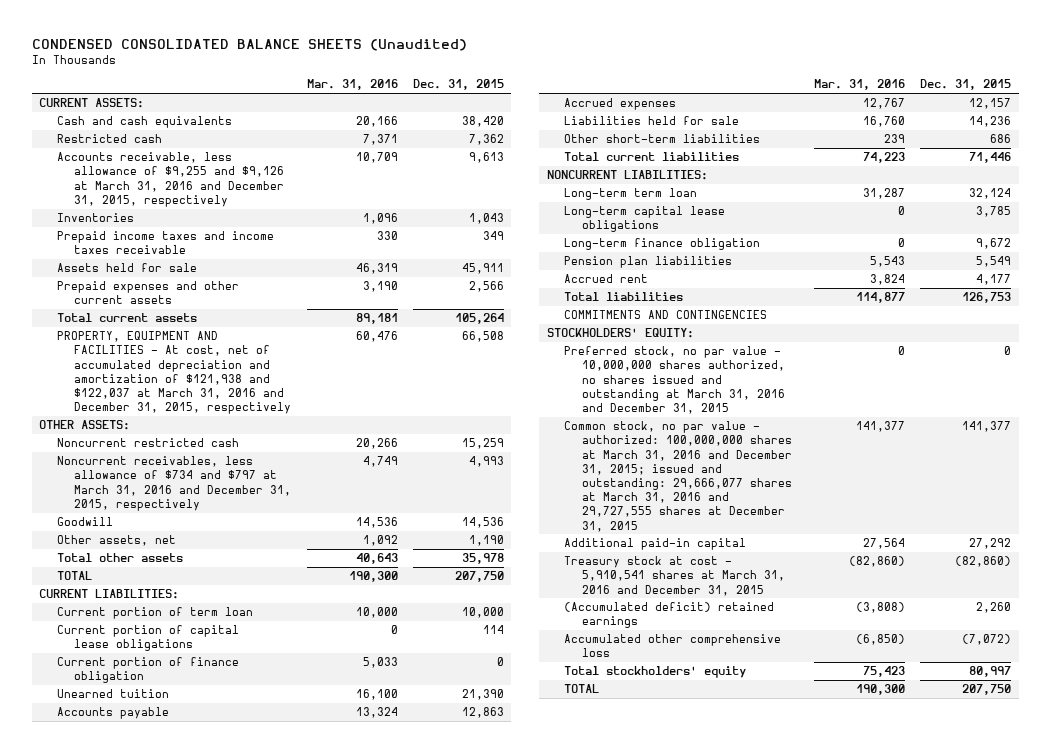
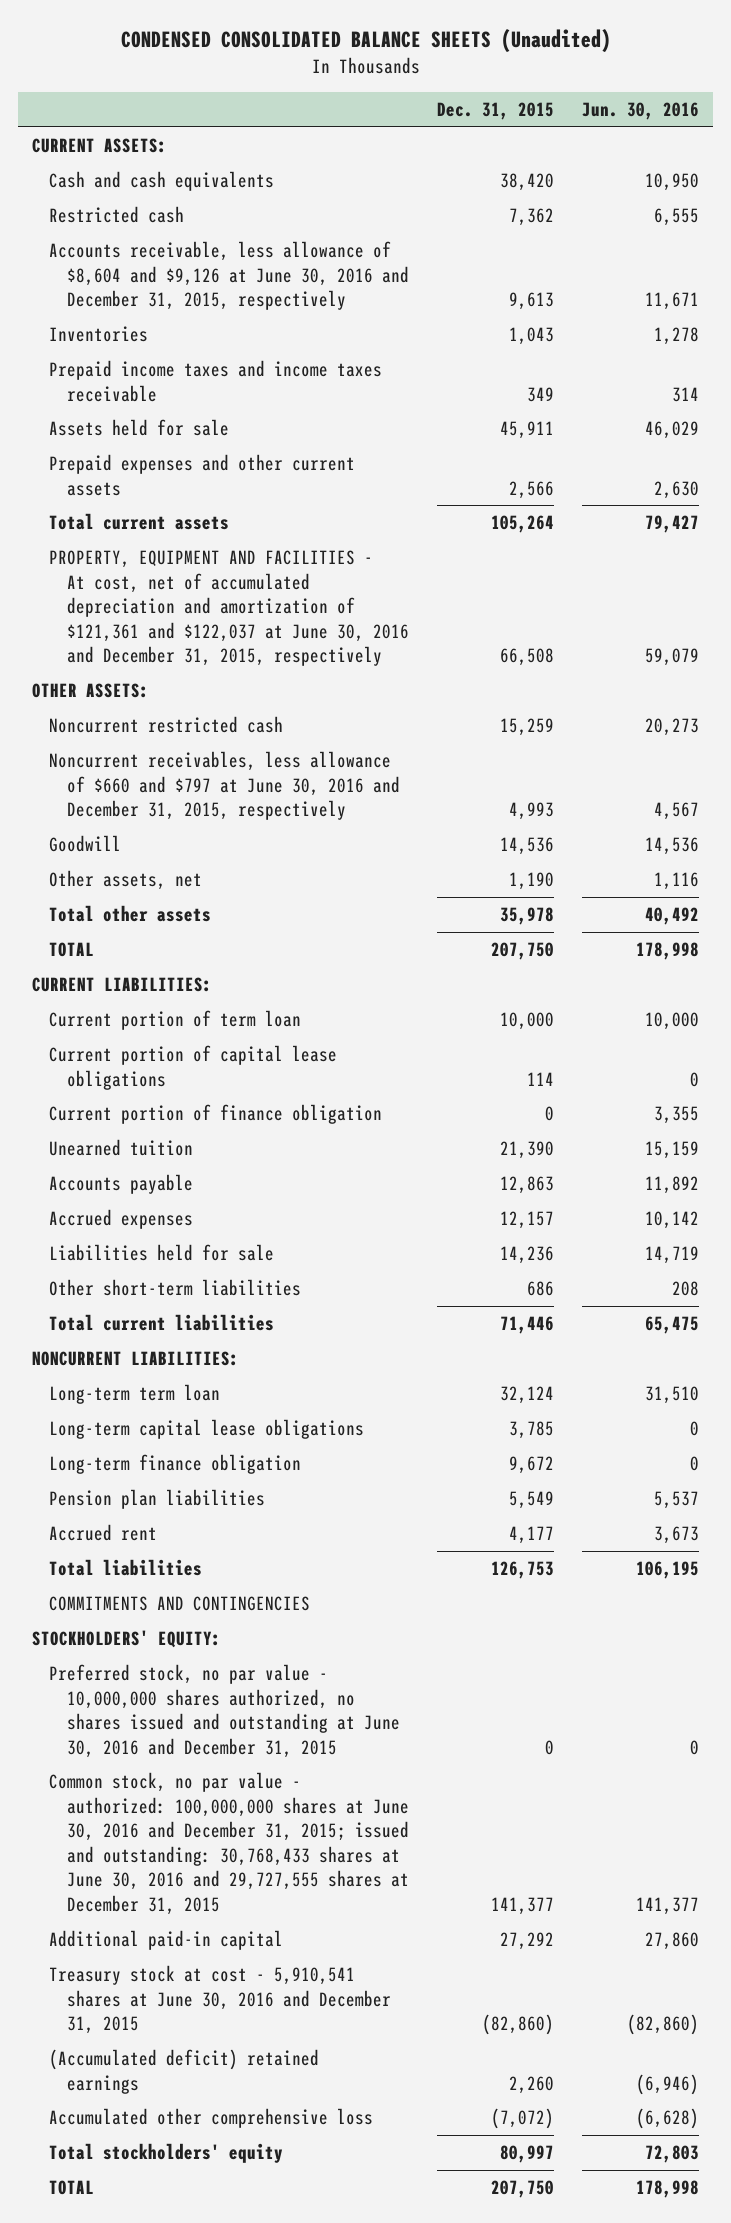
- | Mar. 31, 2016 | Dec. 31, 2015
+ | Dec. 31, 2015 | Jun. 30, 2016
- Accounts receivable, less allowance of $9,255 and $9,126 at March 31, 2016 and December 31, 2015, respectively | 10,709 | 9,613
+ Accounts receivable, less allowance of $8,604 and $9,126 at June 30, 2016 and December 31, 2015, respectively | 9,613 | 11,671
- PROPERTY, EQUIPMENT AND FACILITIES - At cost, net of accumulated depreciation and amortization of $121,938 and $122,037 at March 31, 2016 and December 31, 2015, respectively | 60,476 | 66,508
+ PROPERTY, EQUIPMENT AND FACILITIES - At cost, net of accumulated depreciation and amortization of $121,361 and $122,037 at June 30, 2016 and December 31, 2015, respectively | 66,508 | 59,079
- Noncurrent receivables, less allowance of $734 and $797 at March 31, 2016 and December 31, 2015, respectively | 4,749 | 4,993
+ Noncurrent receivables, less allowance of $660 and $797 at June 30, 2016 and December 31, 2015, respectively | 4,993 | 4,567
- Preferred stock, no par value - 10,000,000 shares authorized, no shares issued and outstanding at March 31, 2016 and December 31, 2015 | 0 | 0
- Common stock, no par value - authorized: 100,000,000 shares at March 31, 2016 and December 31, 2015; issued and outstanding: 29,666,077 shares at March 31, 2016 and 29,727,555 shares at December 31, 2015 | 141,377 | 141,377
+ Preferred stock, no par value - 10,000,000 shares authorized, no shares issued and outstanding at June 30, 2016 and December 31, 2015 | 0 | 0
+ Common stock, no par value - authorized: 100,000,000 shares at June 30, 2016 and December 31, 2015; issued and outstanding: 30,768,433 shares at June 30, 2016 and 29,727,555 shares at December 31, 2015 | 141,377 | 141,377
- Treasury stock at cost - 5,910,541 shares at March 31, 2016 and December 31, 2015 | (82,860) | (82,860)
+ Treasury stock at cost - 5,910,541 shares at June 30, 2016 and December 31, 2015 | (82,860) | (82,860)

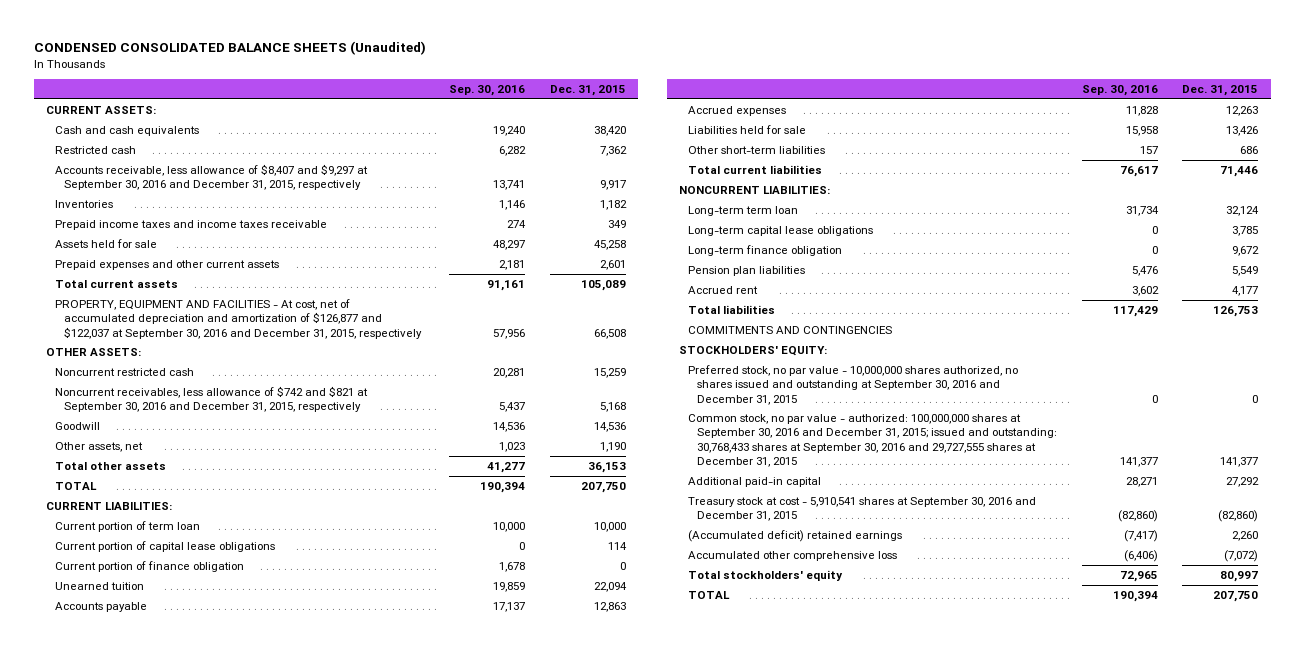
- | Dec. 31, 2015 | Jun. 30, 2016
+ | Sep. 30, 2016 | Dec. 31, 2015
- Accounts receivable, less allowance of $8,604 and $9,126 at June 30, 2016 and December 31, 2015, respectively | 9,613 | 11,671
- Inventories | 1,043 | 1,278
+ Accounts receivable, less allowance of $8,407 and $9,297 at September 30, 2016 and December 31, 2015, respectively | 13,741 | 9,917
+ Inventories | 1,146 | 1,182
- Assets held for sale | 45,911 | 46,029
- Prepaid expenses and other current assets | 2,566 | 2,630
- Total current assets | 105,264 | 79,427
- PROPERTY, EQUIPMENT AND FACILITIES - At cost, net of accumulated depreciation and amortization of $121,361 and $122,037 at June 30, 2016 and December 31, 2015, respectively | 66,508 | 59,079
+ Assets held for sale | 48,297 | 45,258
+ Prepaid expenses and other current assets | 2,181 | 2,601
+ Total current assets | 91,161 | 105,089
+ PROPERTY, EQUIPMENT AND FACILITIES - At cost, net of accumulated depreciation and amortization of $126,877 and $122,037 at September 30, 2016 and December 31, 2015, respectively | 57,956 | 66,508
- Noncurrent receivables, less allowance of $660 and $797 at June 30, 2016 and December 31, 2015, respectively | 4,993 | 4,567
+ Noncurrent receivables, less allowance of $742 and $821 at September 30, 2016 and December 31, 2015, respectively | 5,437 | 5,168
- Total other assets | 35,978 | 40,492
+ Total other assets | 41,277 | 36,153
- Unearned tuition | 21,390 | 15,159
+ Unearned tuition | 19,859 | 22,094
- Accrued expenses | 12,157 | 10,142
- Liabilities held for sale | 14,236 | 14,719
+ Accrued expenses | 11,828 | 12,263
+ Liabilities held for sale | 15,958 | 13,426
- Preferred stock, no par value - 10,000,000 shares authorized, no shares issued and outstanding at June 30, 2016 and December 31, 2015 | 0 | 0
- Common stock, no par value - authorized: 100,000,000 shares at June 30, 2016 and December 31, 2015; issued and outstanding: 30,768,433 shares at June 30, 2016 and 29,727,555 shares at December 31, 2015 | 141,377 | 141,377
+ Preferred stock, no par value - 10,000,000 shares authorized, no shares issued and outstanding at September 30, 2016 and December 31, 2015 | 0 | 0
+ Common stock, no par value - authorized: 100,000,000 shares at September 30, 2016 and December 31, 2015; issued and outstanding: 30,768,433 shares at September 30, 2016 and 29,727,555 shares at December 31, 2015 | 141,377 | 141,377
- Treasury stock at cost - 5,910,541 shares at June 30, 2016 and December 31, 2015 | (82,860) | (82,860)
+ Treasury stock at cost - 5,910,541 shares at September 30, 2016 and December 31, 2015 | (82,860) | (82,860)

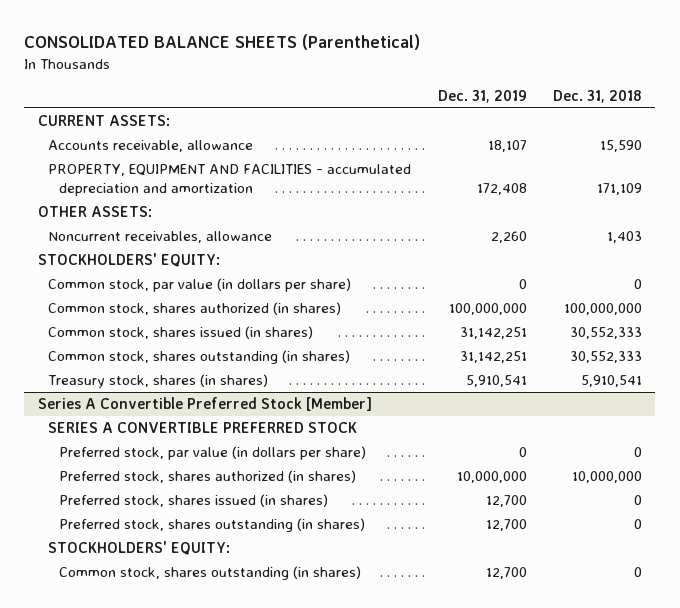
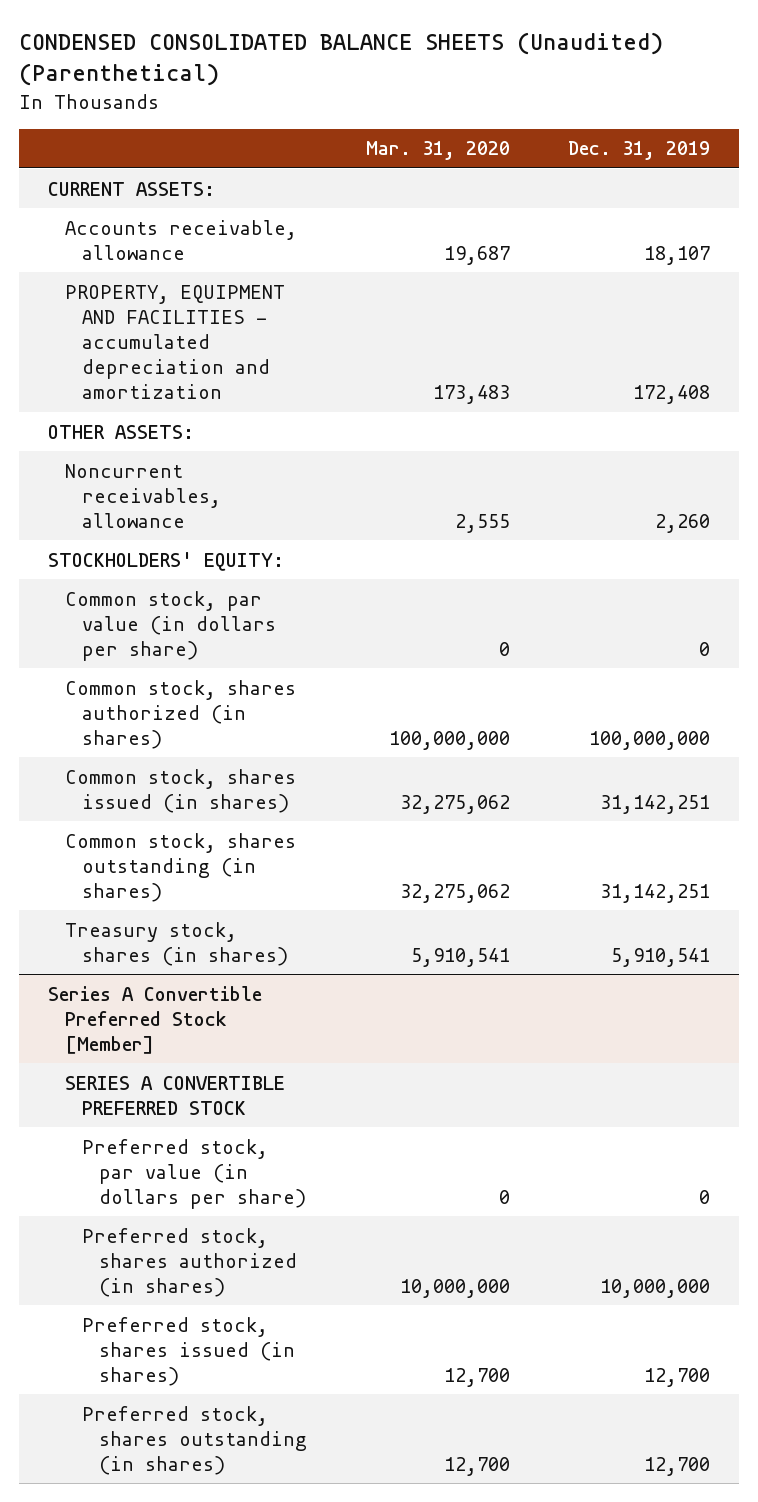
- CONSOLIDATED BALANCE SHEETS (Parenthetical)
+ CONDENSED CONSOLIDATED BALANCE SHEETS (Unaudited) (Parenthetical)
- | Dec. 31, 2019 | Dec. 31, 2018
+ | Mar. 31, 2020 | Dec. 31, 2019
@ Series A Convertible Preferred Stock [Member]
- STOCKHOLDERS' EQUITY:
- Common stock, shares outstanding (in shares) | 12,700 | 0

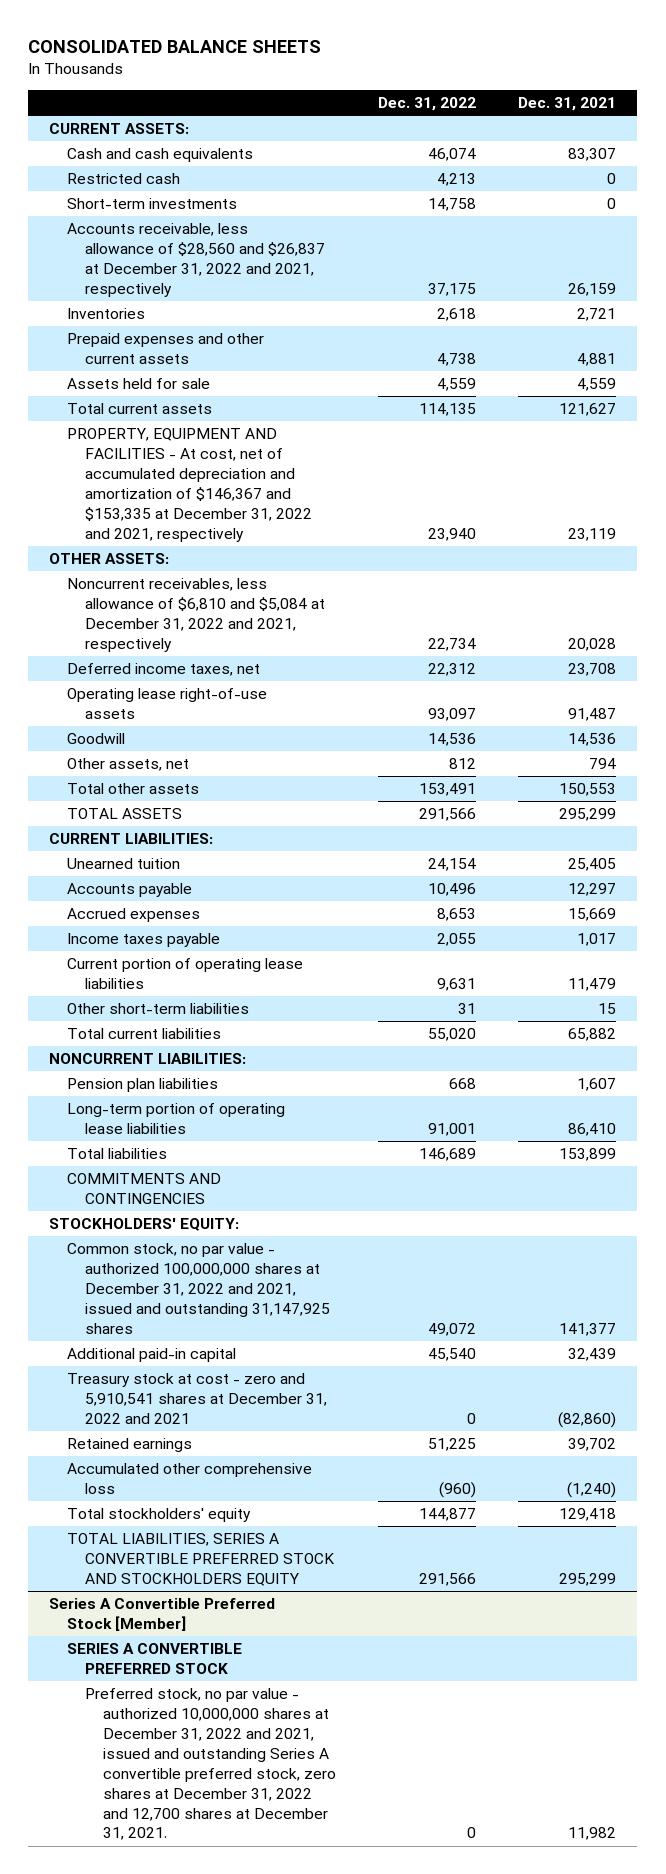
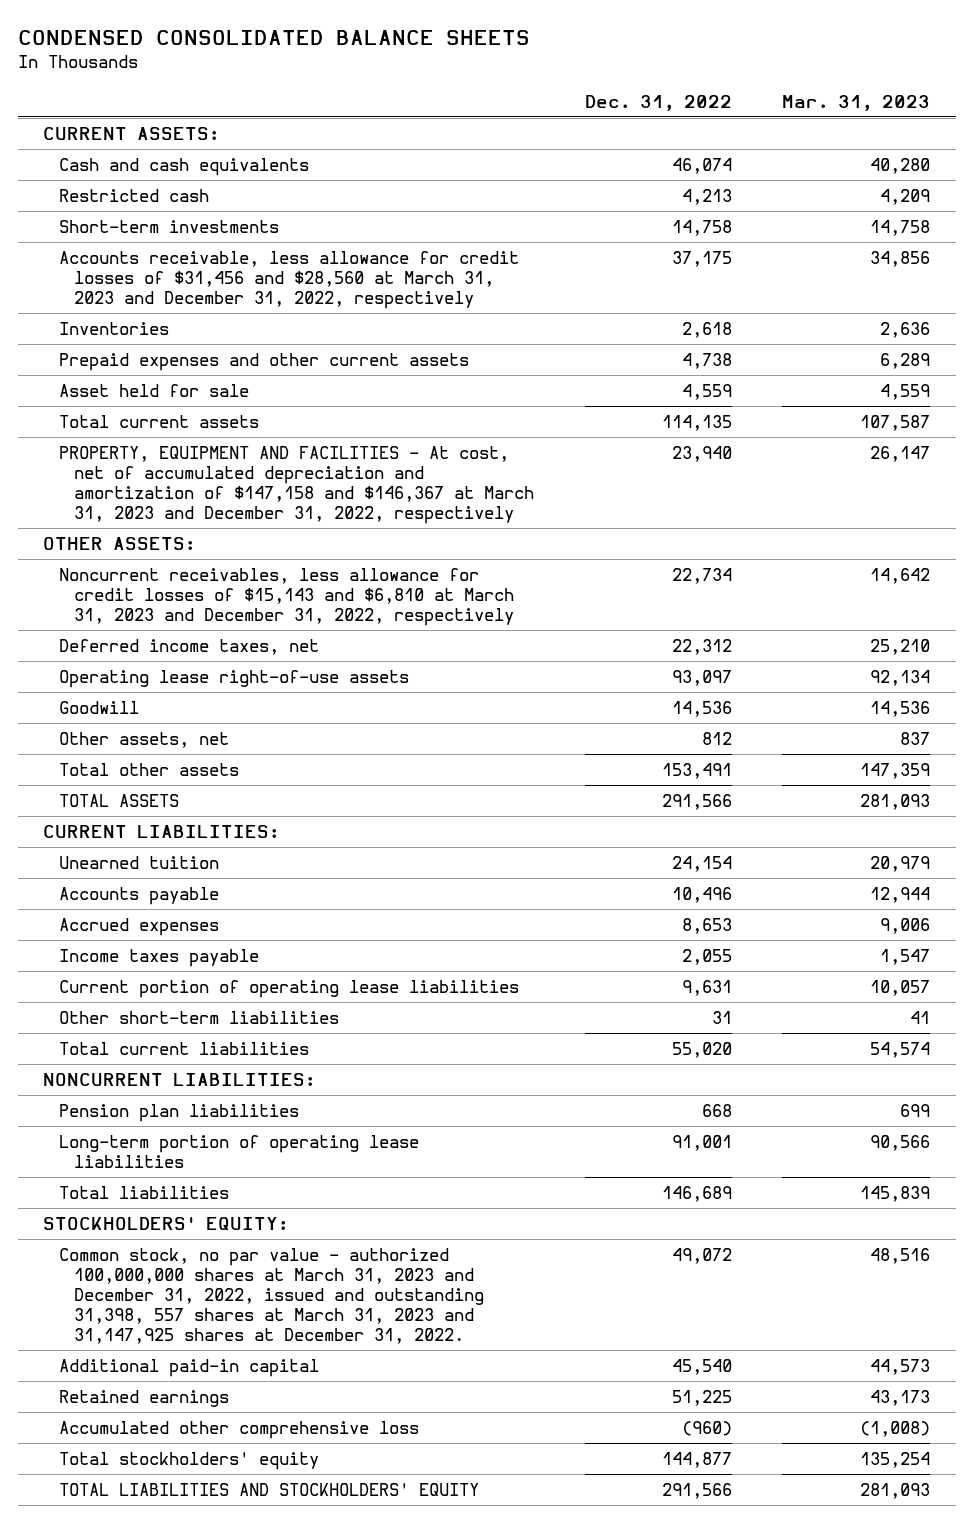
- CONSOLIDATED BALANCE SHEETS
+ CONDENSED CONSOLIDATED BALANCE SHEETS
- | Dec. 31, 2022 | Dec. 31, 2021
+ | Dec. 31, 2022 | Mar. 31, 2023
- Accounts receivable, less allowance of $28,560 and $26,837 at December 31, 2022 and 2021, respectively | 37,175 | 26,159
+ Accounts receivable, less allowance for credit losses of $31,456 and $28,560 at March 31, 2023 and December 31, 2022, respectively | 37,175 | 34,856
- Assets held for sale | 4,559 | 4,559
+ Asset held for sale | 4,559 | 4,559
- PROPERTY, EQUIPMENT AND FACILITIES - At cost, net of accumulated depreciation and amortization of $146,367 and $153,335 at December 31, 2022 and 2021, respectively | 23,940 | 23,119
+ PROPERTY, EQUIPMENT AND FACILITIES - At cost, net of accumulated depreciation and amortization of $147,158 and $146,367 at March 31, 2023 and December 31, 2022, respectively | 23,940 | 26,147
- Noncurrent receivables, less allowance of $6,810 and $5,084 at December 31, 2022 and 2021, respectively | 22,734 | 20,028
+ Noncurrent receivables, less allowance for credit losses of $15,143 and $6,810 at March 31, 2023 and December 31, 2022, respectively | 22,734 | 14,642
- COMMITMENTS AND CONTINGENCIES
- Common stock, no par value - authorized 100,000,000 shares at December 31, 2022 and 2021, issued and outstanding 31,147,925 shares | 49,072 | 141,377
+ Common stock, no par value - authorized 100,000,000 shares at March 31, 2023 and December 31, 2022, issued and outstanding 31,398, 557 shares at March 31, 2023 and 31,147,925 shares at December 31, 2022. | 49,072 | 48,516
- Treasury stock at cost - zero and 5,910,541 shares at December 31, 2022 and 2021 | 0 | (82,860)
- TOTAL LIABILITIES, SERIES A CONVERTIBLE PREFERRED STOCK AND STOCKHOLDERS EQUITY | 291,566 | 295,299
- Series A Convertible Preferred Stock [Member]
- SERIES A CONVERTIBLE PREFERRED STOCK
- Preferred stock, no par value - authorized 10,000,000 shares at December 31, 2022 and 2021, issued and outstanding Series A convertible preferred stock, zero shares at December 31, 2022 and 12,700 shares at December 31, 2021. | 0 | 11,982
+ TOTAL LIABILITIES AND STOCKHOLDERS' EQUITY | 291,566 | 281,093

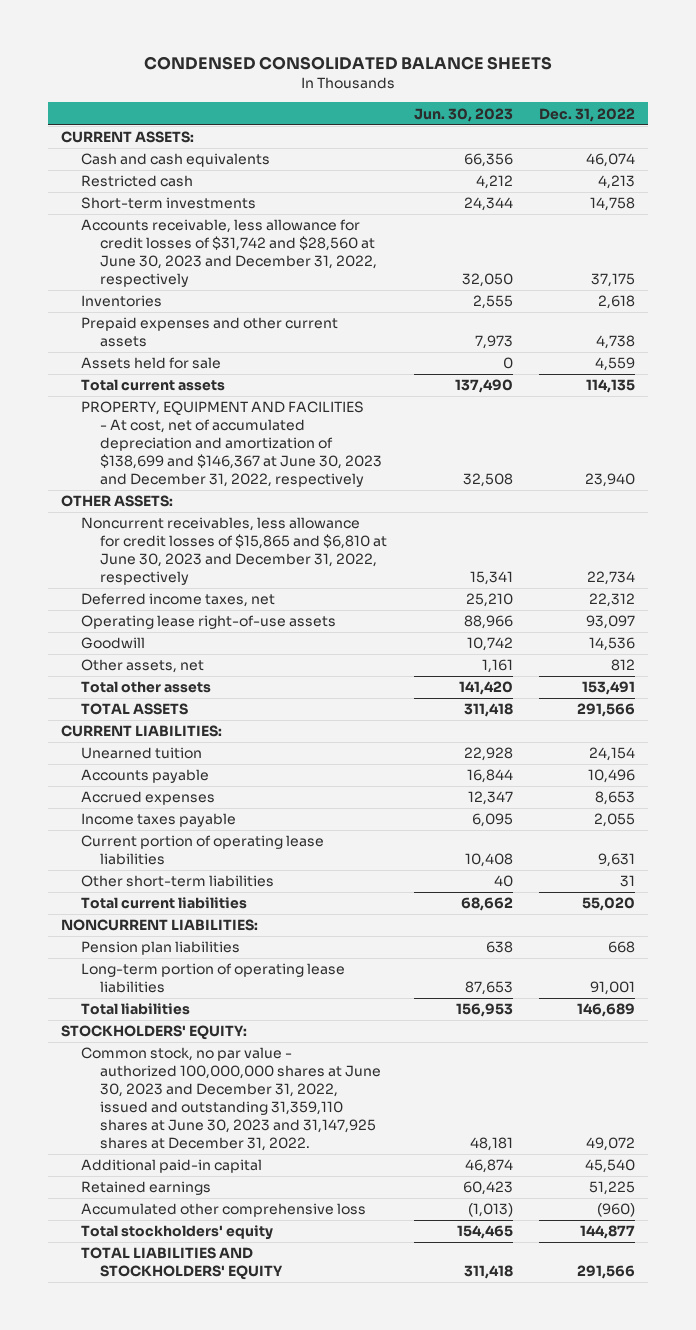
- | Dec. 31, 2022 | Mar. 31, 2023
+ | Jun. 30, 2023 | Dec. 31, 2022
- Accounts receivable, less allowance for credit losses of $31,456 and $28,560 at March 31, 2023 and December 31, 2022, respectively | 37,175 | 34,856
+ Accounts receivable, less allowance for credit losses of $31,742 and $28,560 at June 30, 2023 and December 31, 2022, respectively | 32,050 | 37,175
- Asset held for sale | 4,559 | 4,559
+ Assets held for sale | 0 | 4,559
- PROPERTY, EQUIPMENT AND FACILITIES - At cost, net of accumulated depreciation and amortization of $147,158 and $146,367 at March 31, 2023 and December 31, 2022, respectively | 23,940 | 26,147
+ PROPERTY, EQUIPMENT AND FACILITIES - At cost, net of accumulated depreciation and amortization of $138,699 and $146,367 at June 30, 2023 and December 31, 2022, respectively | 32,508 | 23,940
- Noncurrent receivables, less allowance for credit losses of $15,143 and $6,810 at March 31, 2023 and December 31, 2022, respectively | 22,734 | 14,642
+ Noncurrent receivables, less allowance for credit losses of $15,865 and $6,810 at June 30, 2023 and December 31, 2022, respectively | 15,341 | 22,734
- Common stock, no par value - authorized 100,000,000 shares at March 31, 2023 and December 31, 2022, issued and outstanding 31,398, 557 shares at March 31, 2023 and 31,147,925 shares at December 31, 2022. | 49,072 | 48,516
+ Common stock, no par value - authorized 100,000,000 shares at June 30, 2023 and December 31, 2022, issued and outstanding 31,359,110 shares at June 30, 2023 and 31,147,925 shares at December 31, 2022. | 48,181 | 49,072

